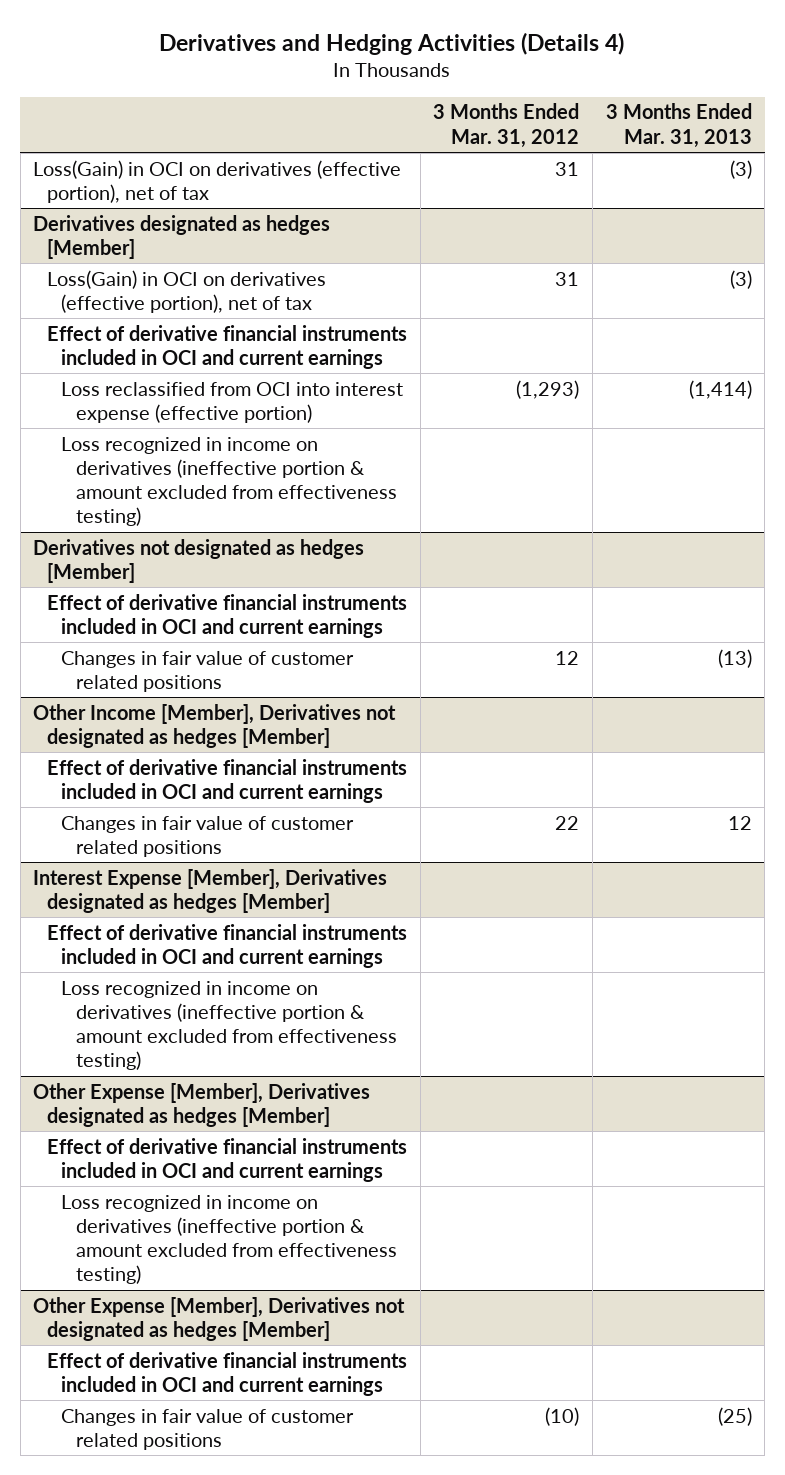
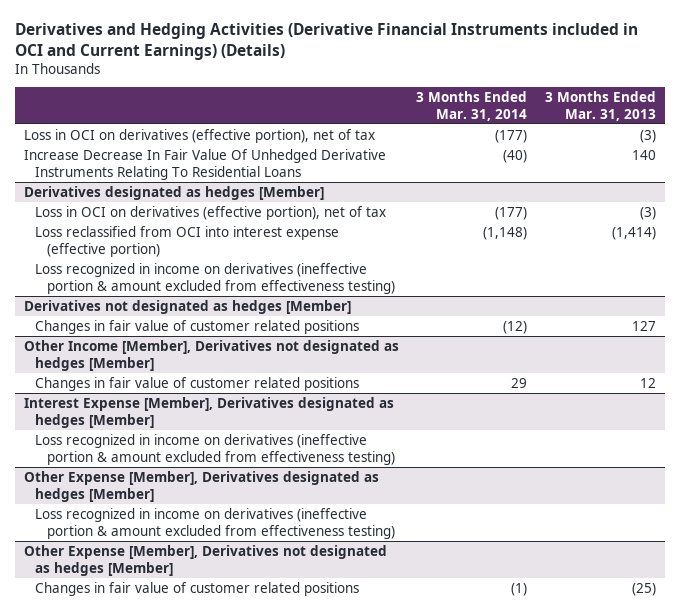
- Derivatives and Hedging Activities (Details 4)
+ Derivatives and Hedging Activities (Derivative Financial Instruments included in OCI and Current Earnings) (Details)
- | 3 Months Ended Mar. 31, 2012 | 3 Months Ended Mar. 31, 2013
+ | 3 Months Ended Mar. 31, 2014 | 3 Months Ended Mar. 31, 2013
- Loss(Gain) in OCI on derivatives (effective portion), net of tax | 31 | (3)
+ Loss in OCI on derivatives (effective portion), net of tax | (177) | (3)
+ Increase Decrease In Fair Value Of Unhedged Derivative Instruments Relating To Residential Loans | (40) | 140
@ Derivatives designated as hedges [Member]
- Loss(Gain) in OCI on derivatives (effective portion), net of tax | 31 | (3)
- Effect of derivative financial instruments included in OCI and current earnings
+ Loss in OCI on derivatives (effective portion), net of tax | (177) | (3)
@ Derivatives not designated as hedges [Member]
- Effect of derivative financial instruments included in OCI and current earnings
- Changes in fair value of customer related positions | 12 | (13)
+ Changes in fair value of customer related positions | (12) | 127
@ Other Income [Member], Derivatives not designated as hedges [Member]
- Effect of derivative financial instruments included in OCI and current earnings
@ Interest Expense [Member], Derivatives designated as hedges [Member]
- Effect of derivative financial instruments included in OCI and current earnings
@ Other Expense [Member], Derivatives designated as hedges [Member]
- Effect of derivative financial instruments included in OCI and current earnings
@ Other Expense [Member], Derivatives not designated as hedges [Member]
- Effect of derivative financial instruments included in OCI and current earnings

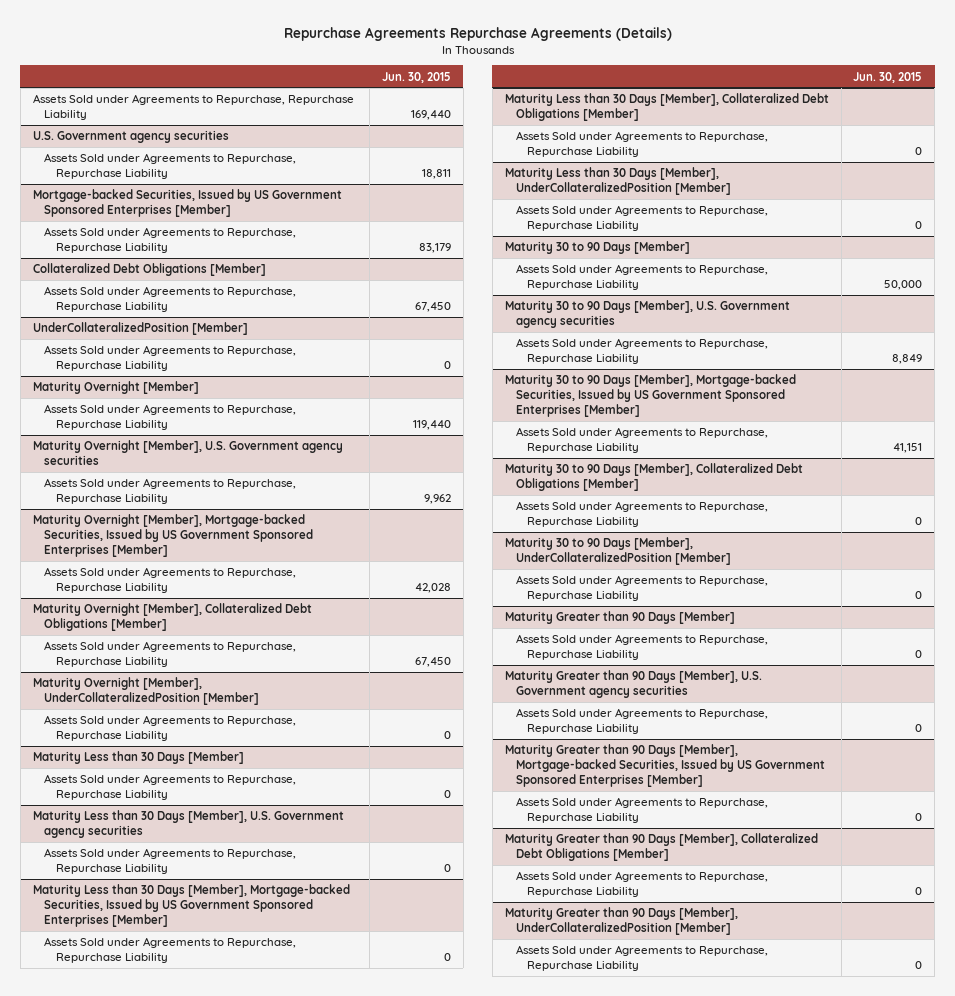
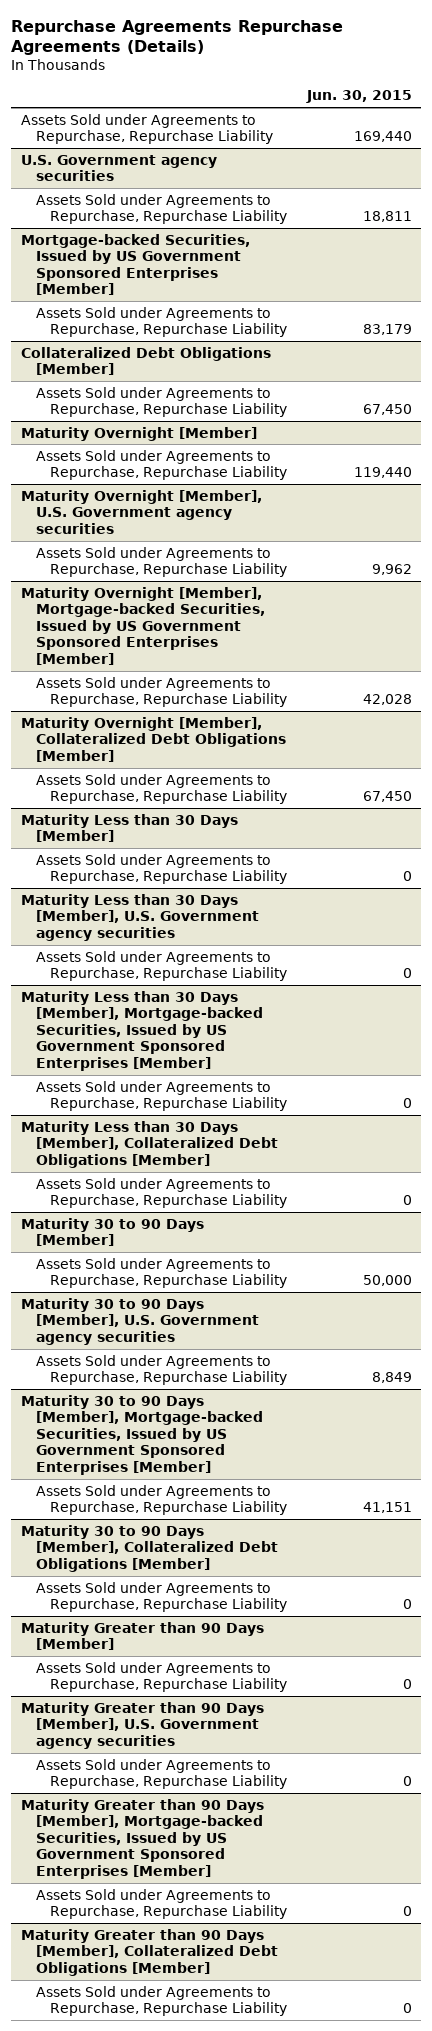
- UnderCollateralizedPosition [Member]
- Assets Sold under Agreements to Repurchase, Repurchase Liability | 0
- Maturity Overnight [Member], UnderCollateralizedPosition [Member]
- Assets Sold under Agreements to Repurchase, Repurchase Liability | 0
- Maturity Less than 30 Days [Member], UnderCollateralizedPosition [Member]
- Assets Sold under Agreements to Repurchase, Repurchase Liability | 0
- Maturity 30 to 90 Days [Member], UnderCollateralizedPosition [Member]
- Assets Sold under Agreements to Repurchase, Repurchase Liability | 0
- Maturity Greater than 90 Days [Member], UnderCollateralizedPosition [Member]
- Assets Sold under Agreements to Repurchase, Repurchase Liability | 0

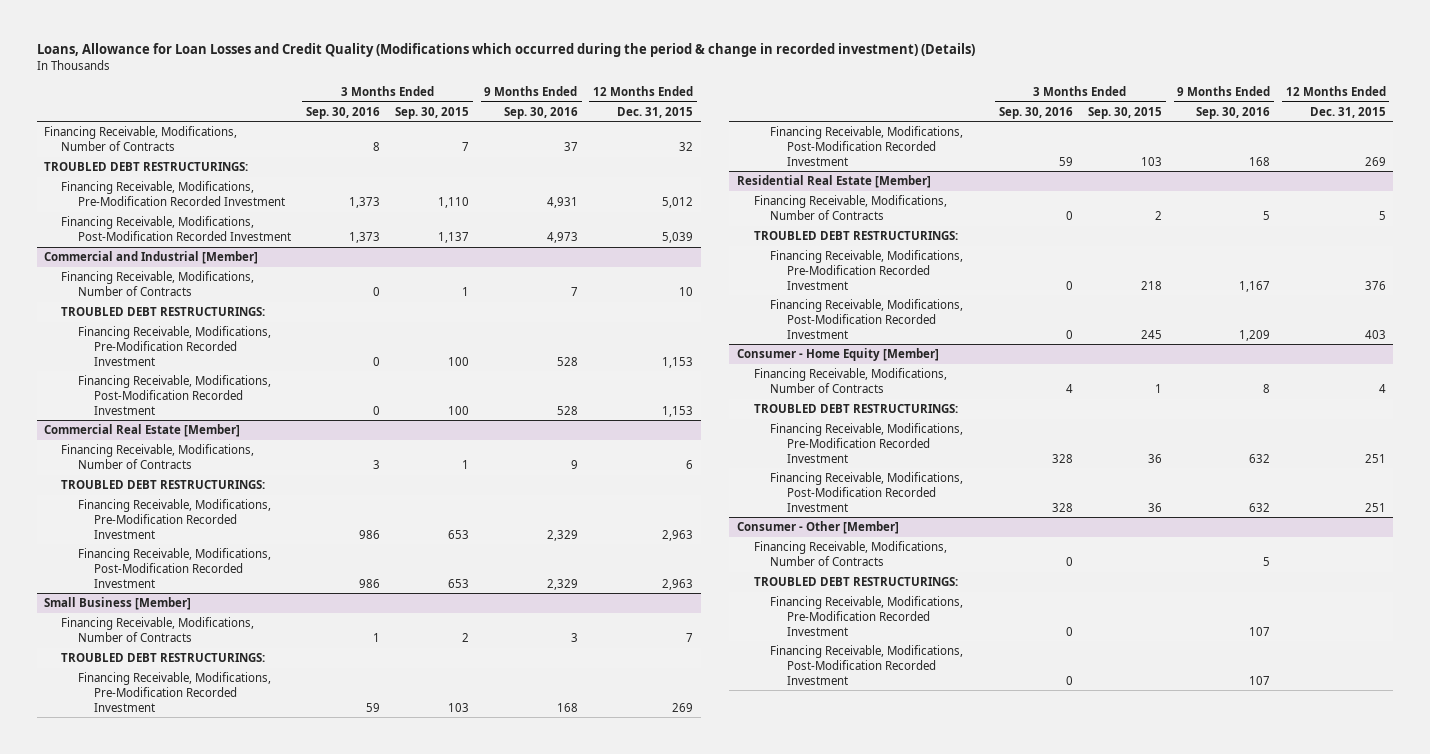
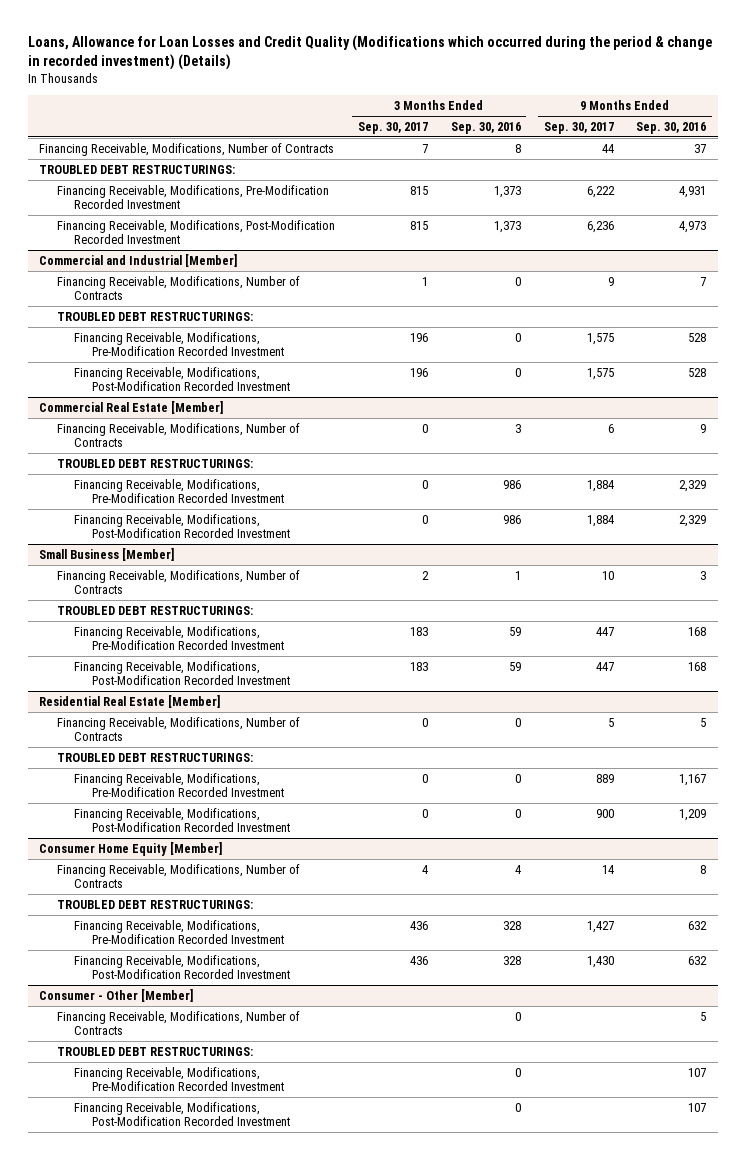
- | 3 Months Ended Sep. 30, 2016 | 3 Months Ended Sep. 30, 2015 | 9 Months Ended Sep. 30, 2016 | 12 Months Ended Dec. 31, 2015
+ | 3 Months Ended Sep. 30, 2017 | 3 Months Ended Sep. 30, 2016 | 9 Months Ended Sep. 30, 2017 | 9 Months Ended Sep. 30, 2016
- Consumer - Home Equity [Member]
+ Consumer Home Equity [Member]

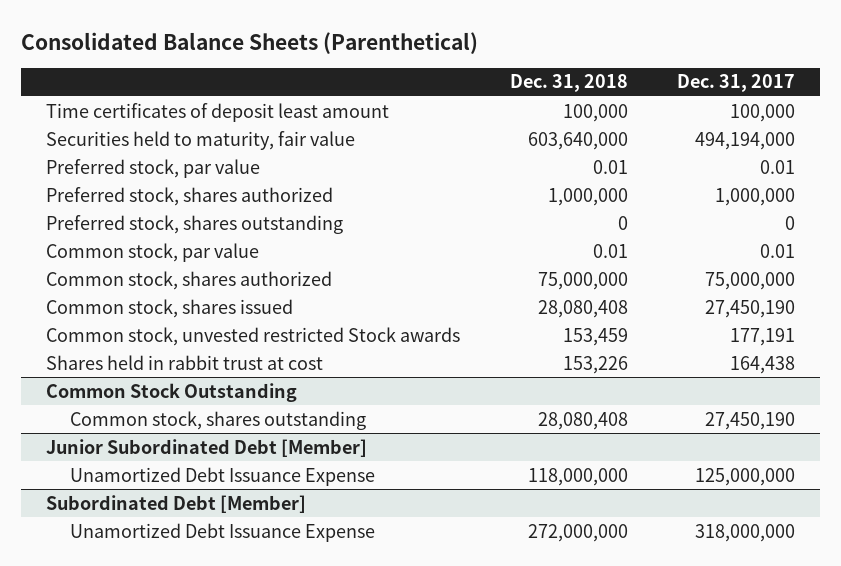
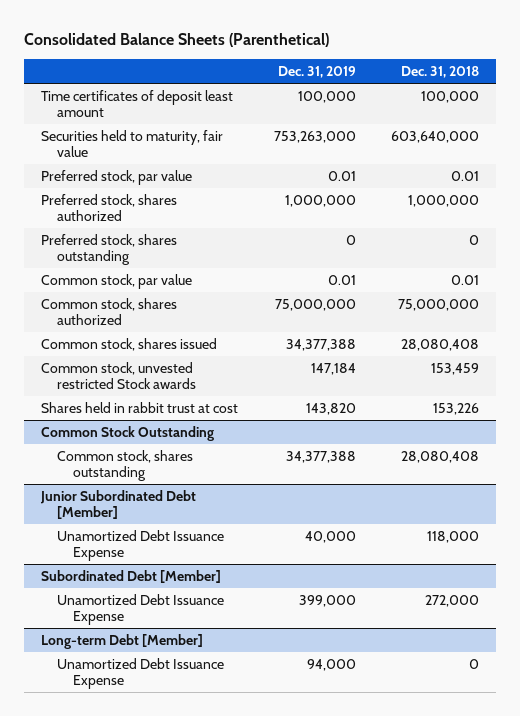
- | Dec. 31, 2018 | Dec. 31, 2017
+ | Dec. 31, 2019 | Dec. 31, 2018
@ Junior Subordinated Debt [Member]
- Unamortized Debt Issuance Expense | 118,000,000 | 125,000,000
+ Unamortized Debt Issuance Expense | 40,000 | 118,000
@ Subordinated Debt [Member]
- Unamortized Debt Issuance Expense | 272,000,000 | 318,000,000
+ Unamortized Debt Issuance Expense | 399,000 | 272,000
+ Long-term Debt [Member]
+ Unamortized Debt Issuance Expense | 94,000 | 0

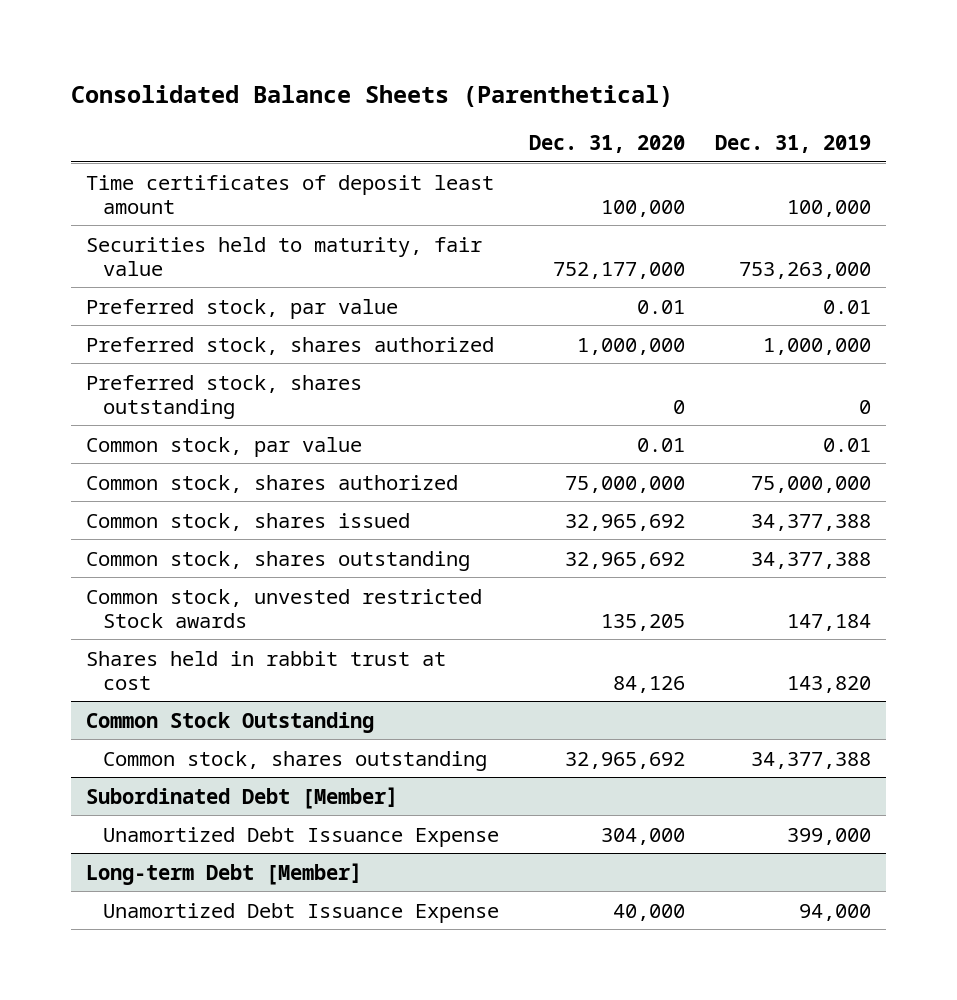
- | Dec. 31, 2019 | Dec. 31, 2018
+ | Dec. 31, 2020 | Dec. 31, 2019
+ Common stock, shares outstanding | 32,965,692 | 34,377,388
- Junior Subordinated Debt [Member]
- Unamortized Debt Issuance Expense | 40,000 | 118,000

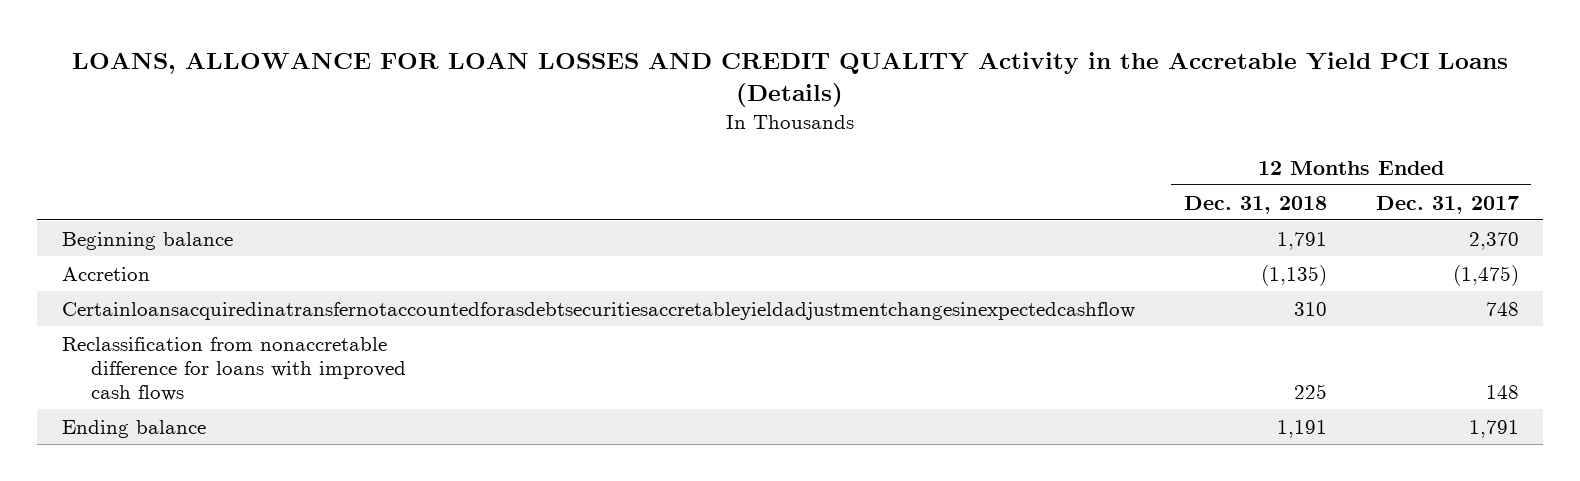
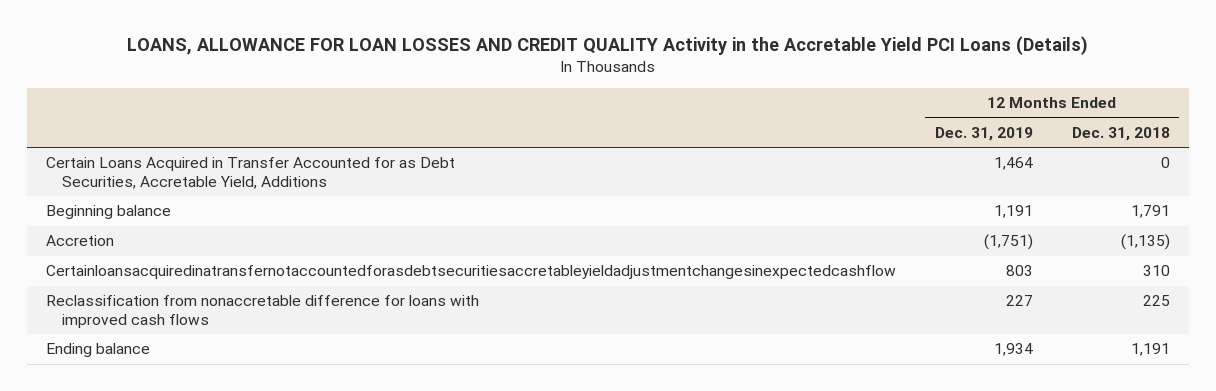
- | 12 Months Ended Dec. 31, 2018 | 12 Months Ended Dec. 31, 2017
+ | 12 Months Ended Dec. 31, 2019 | 12 Months Ended Dec. 31, 2018
+ Certain Loans Acquired in Transfer Accounted for as Debt Securities, Accretable Yield, Additions | 1,464 | 0

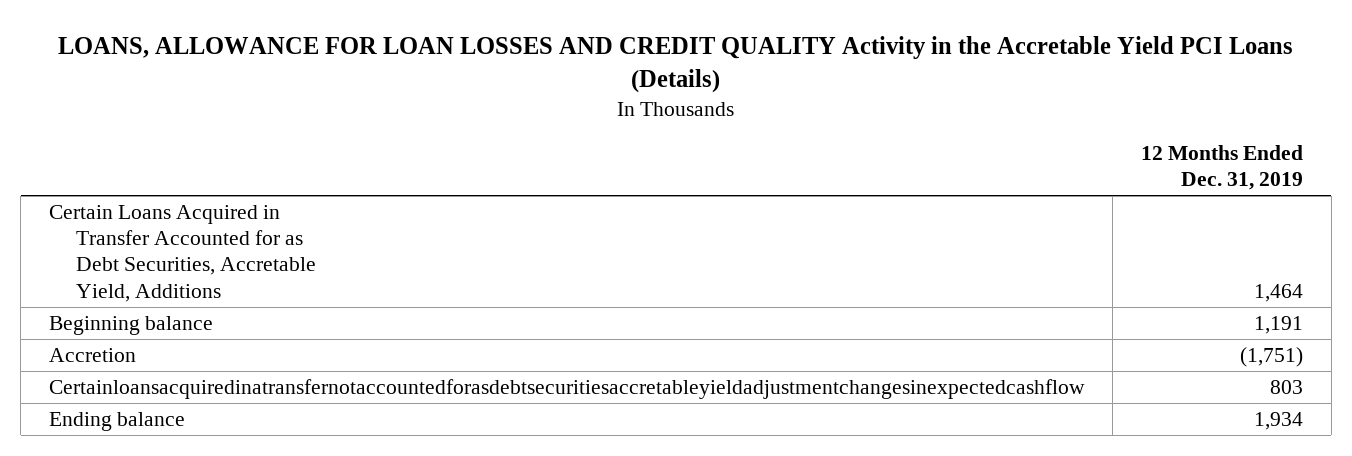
- | 12 Months Ended Dec. 31, 2019 | 12 Months Ended Dec. 31, 2018
+ | 12 Months Ended Dec. 31, 2019
- Reclassification from nonaccretable difference for loans with improved cash flows | 227 | 225

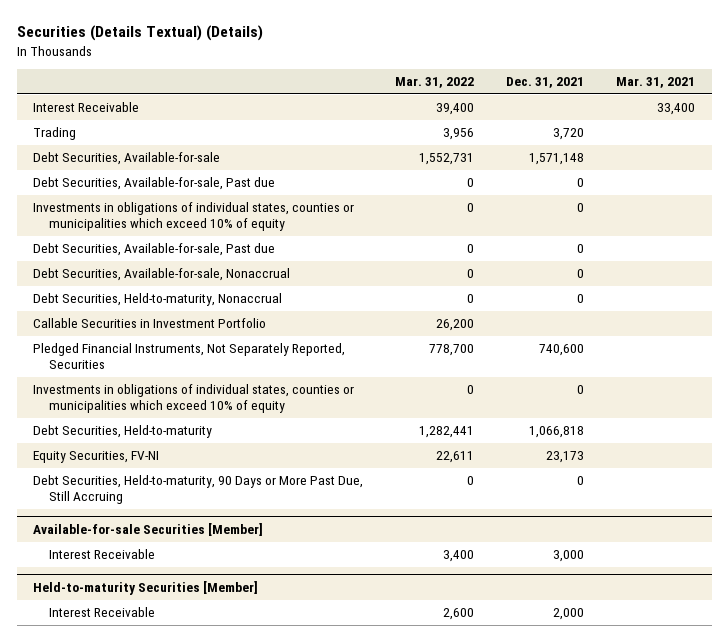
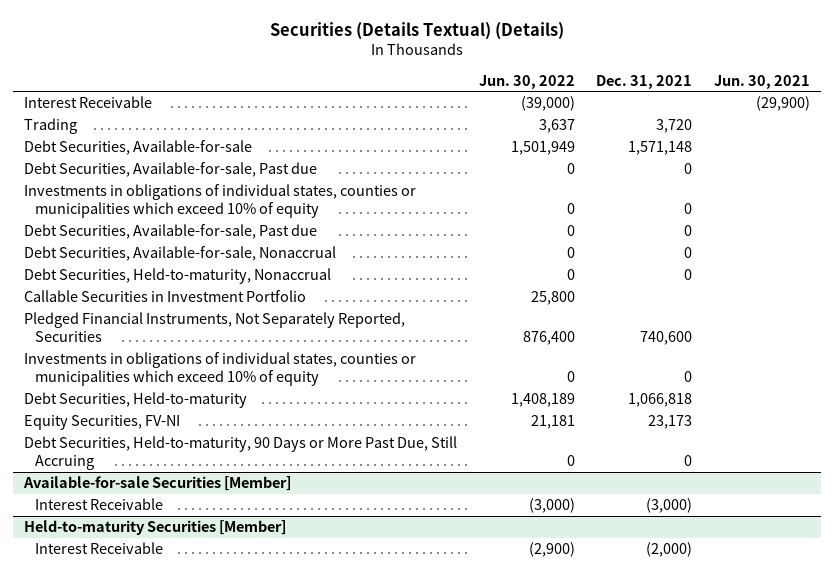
- | Mar. 31, 2022 | Dec. 31, 2021 | Mar. 31, 2021
+ | Jun. 30, 2022 | Dec. 31, 2021 | Jun. 30, 2021
@ Available-for-sale Securities [Member]
- Interest Receivable | 3,400 | 3,000 |
+ Interest Receivable | (3,000) | (3,000) |
@ Held-to-maturity Securities [Member]
- Interest Receivable | 2,600 | 2,000 |
+ Interest Receivable | (2,900) | (2,000) |

